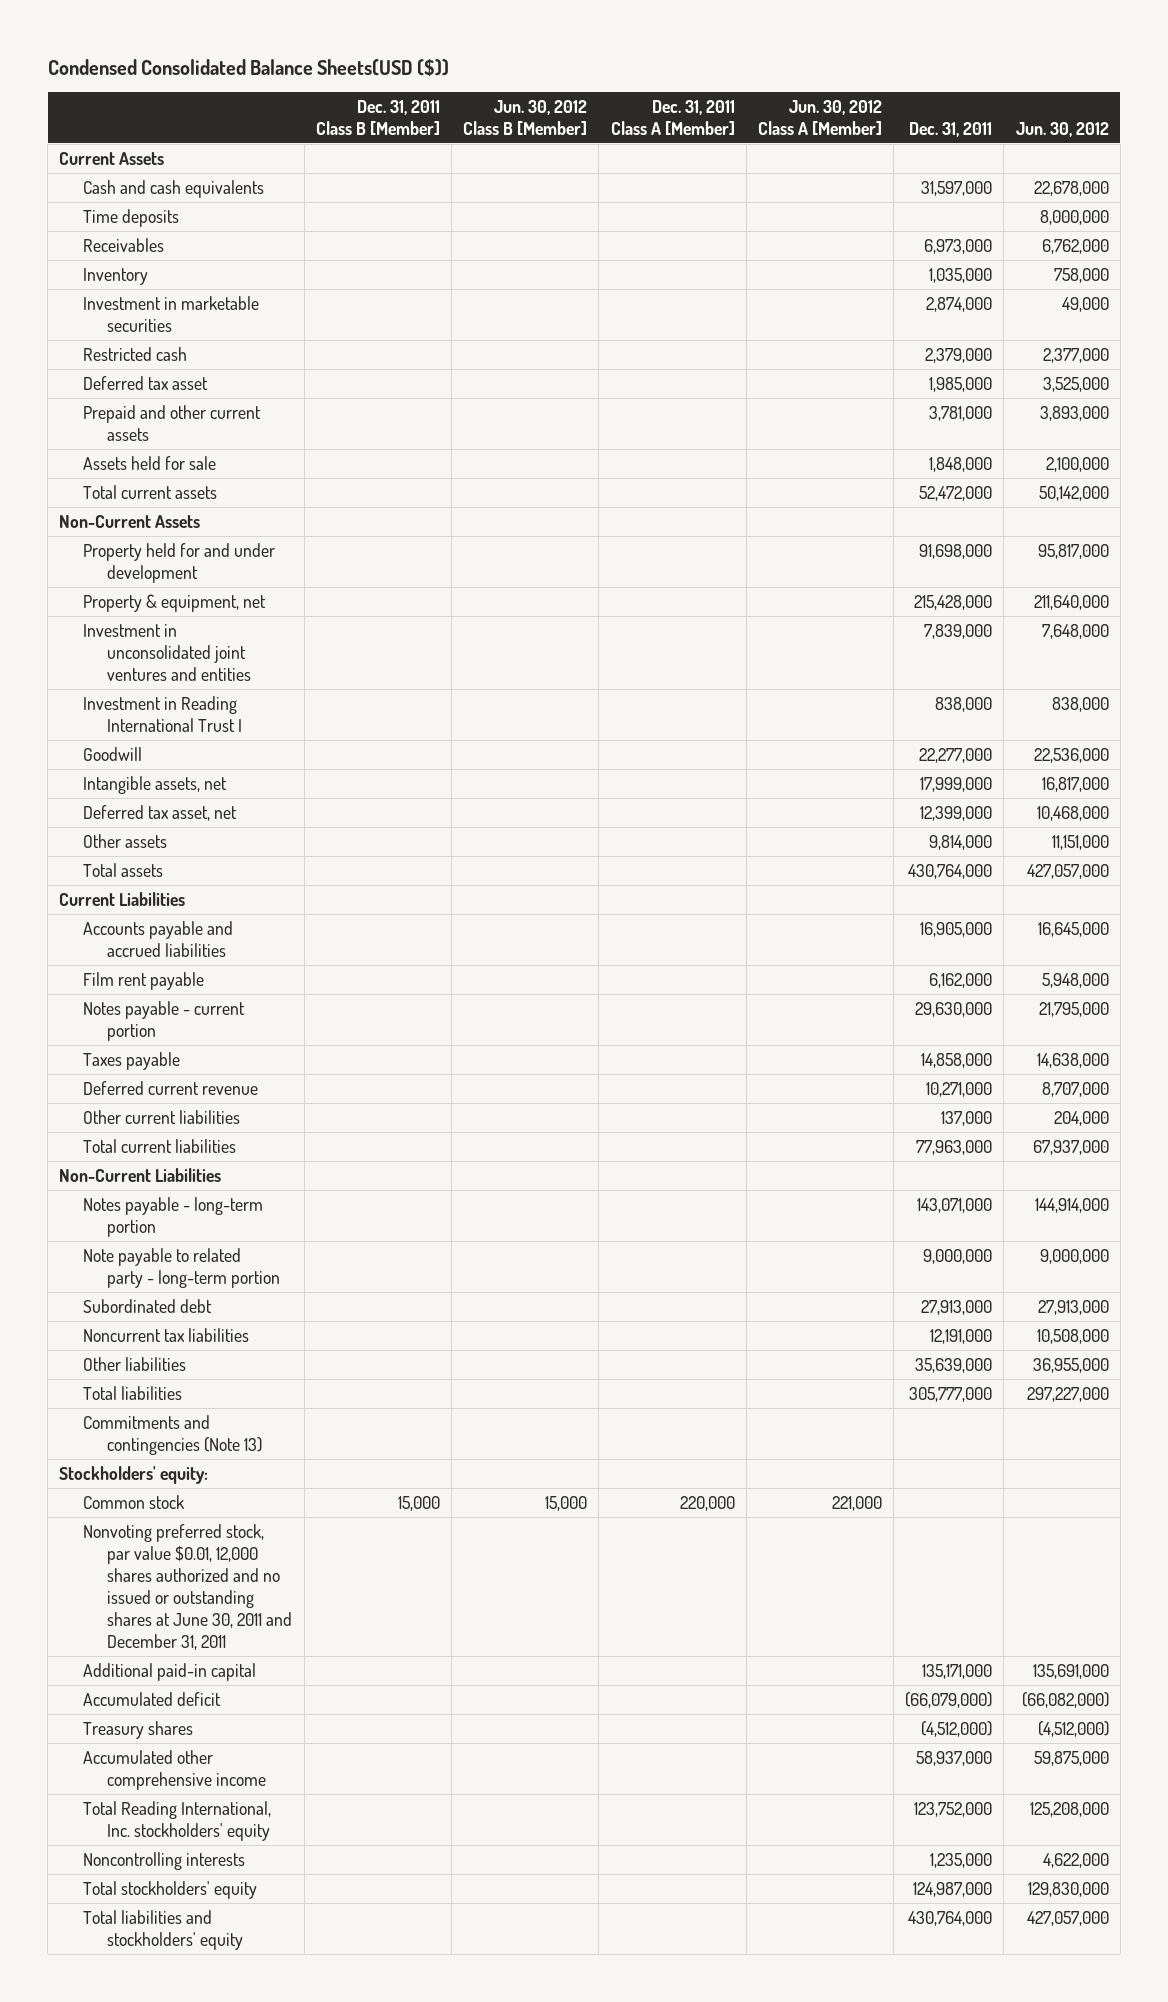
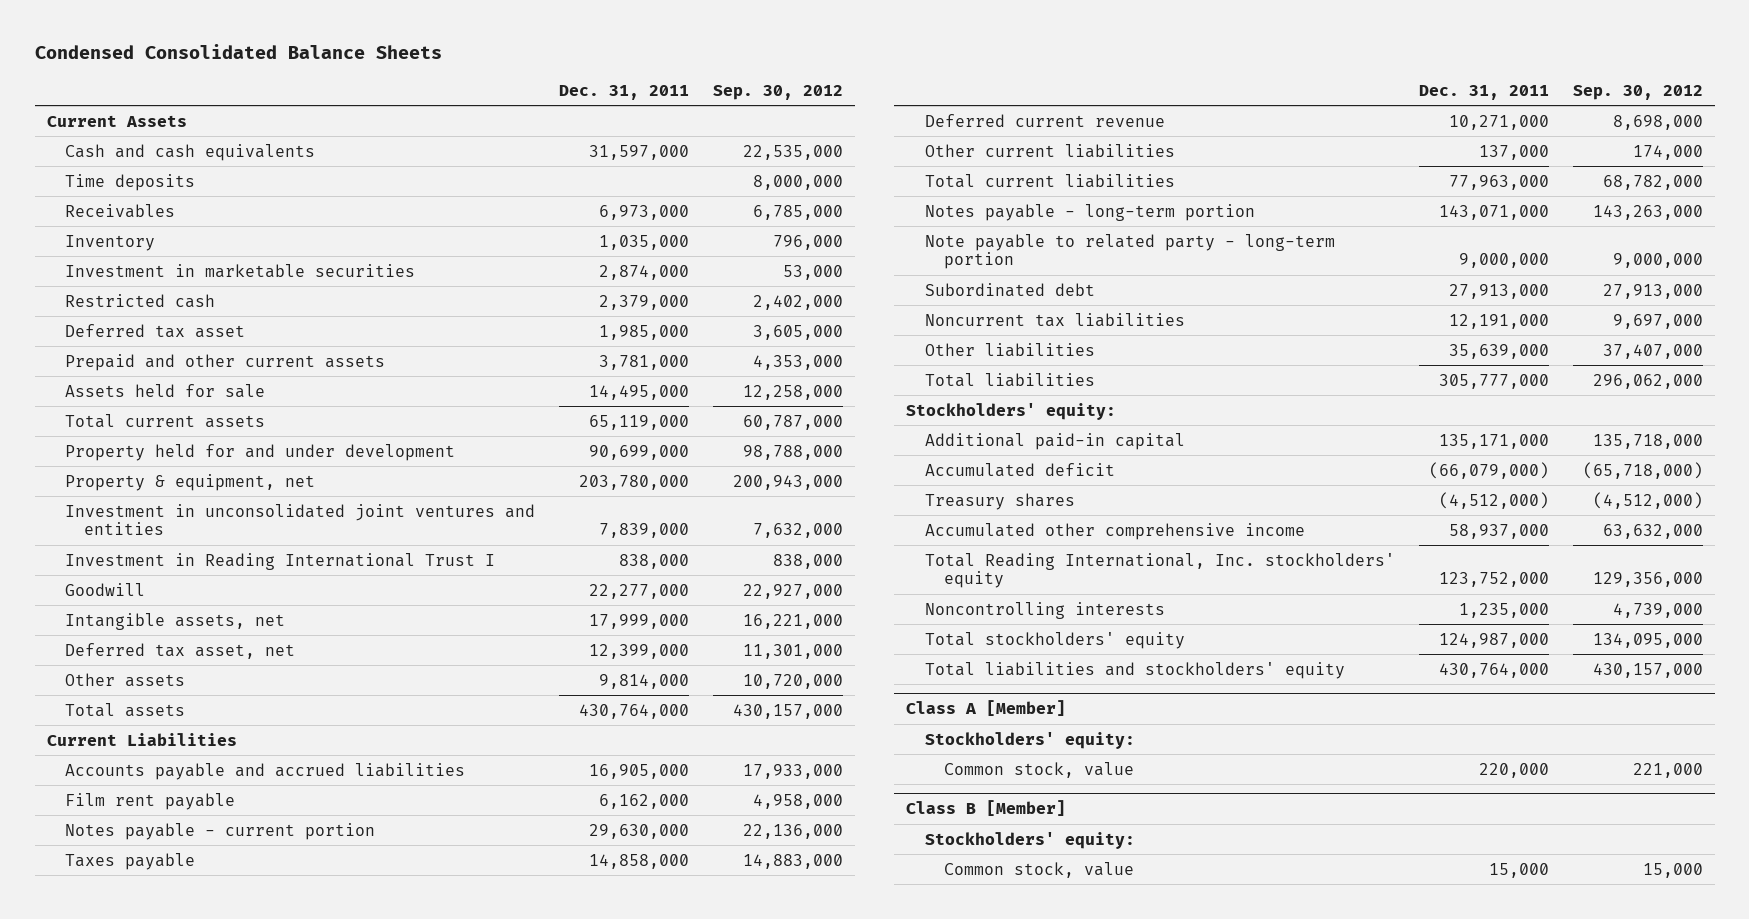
- Condensed Consolidated Balance Sheets(USD ($))
+ Condensed Consolidated Balance Sheets
- | Dec. 31, 2011 Class B [Member] | Jun. 30, 2012 Class B [Member] | Dec. 31, 2011 Class A [Member] | Jun. 30, 2012 Class A [Member] | Dec. 31, 2011 | Jun. 30, 2012
+ | Dec. 31, 2011 | Sep. 30, 2012
- Assets held for sale | | | | | 1,848,000 | 2,100,000
- Total current assets | | | | | 52,472,000 | 50,142,000
- Non-Current Assets
- Property held for and under development | | | | | 91,698,000 | 95,817,000
- Property & equipment, net | | | | | 215,428,000 | 211,640,000
+ Assets held for sale | 14,495,000 | 12,258,000
+ Total current assets | 65,119,000 | 60,787,000
+ Property held for and under development | 90,699,000 | 98,788,000
+ Property & equipment, net | 203,780,000 | 200,943,000
- Non-Current Liabilities
- Commitments and contingencies (Note 13)
- Common stock | 15,000 | 15,000 | 220,000 | 221,000 | |
- Nonvoting preferred stock, par value $0.01, 12,000 shares authorized and no issued or outstanding shares at June 30, 2011 and December 31, 2011
+ Class A [Member]
+ Stockholders' equity:
+ Common stock, value | 220,000 | 221,000
+ Class B [Member]
+ Stockholders' equity:
+ Common stock, value | 15,000 | 15,000

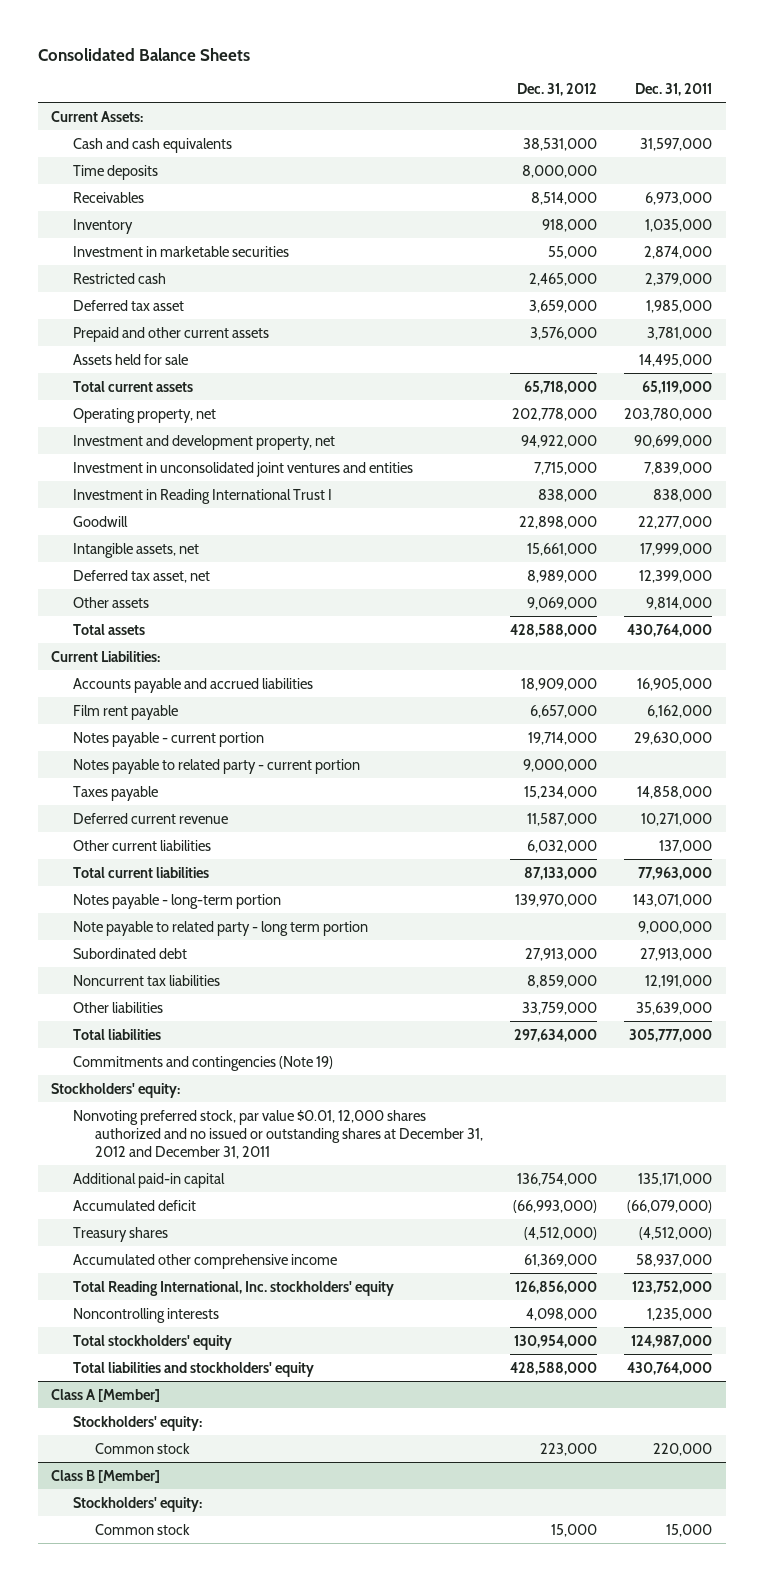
- Condensed Consolidated Balance Sheets
+ Consolidated Balance Sheets
- | Dec. 31, 2011 | Sep. 30, 2012
+ | Dec. 31, 2012 | Dec. 31, 2011
- Current Assets
+ Current Assets:
- Property held for and under development | 90,699,000 | 98,788,000
- Property & equipment, net | 203,780,000 | 200,943,000
+ Operating property, net | 202,778,000 | 203,780,000
+ Investment and development property, net | 94,922,000 | 90,699,000
- Current Liabilities
+ Current Liabilities:
+ Notes payable to related party - current portion | 9,000,000 |
- Note payable to related party - long-term portion | 9,000,000 | 9,000,000
+ Note payable to related party - long term portion | | 9,000,000
+ Commitments and contingencies (Note 19)
+ Nonvoting preferred stock, par value $0.01, 12,000 shares authorized and no issued or outstanding shares at December 31, 2012 and December 31, 2011
@ Class A [Member]
- Common stock, value | 220,000 | 221,000
+ Common stock | 223,000 | 220,000
@ Class B [Member]
- Common stock, value | 15,000 | 15,000
+ Common stock | 15,000 | 15,000

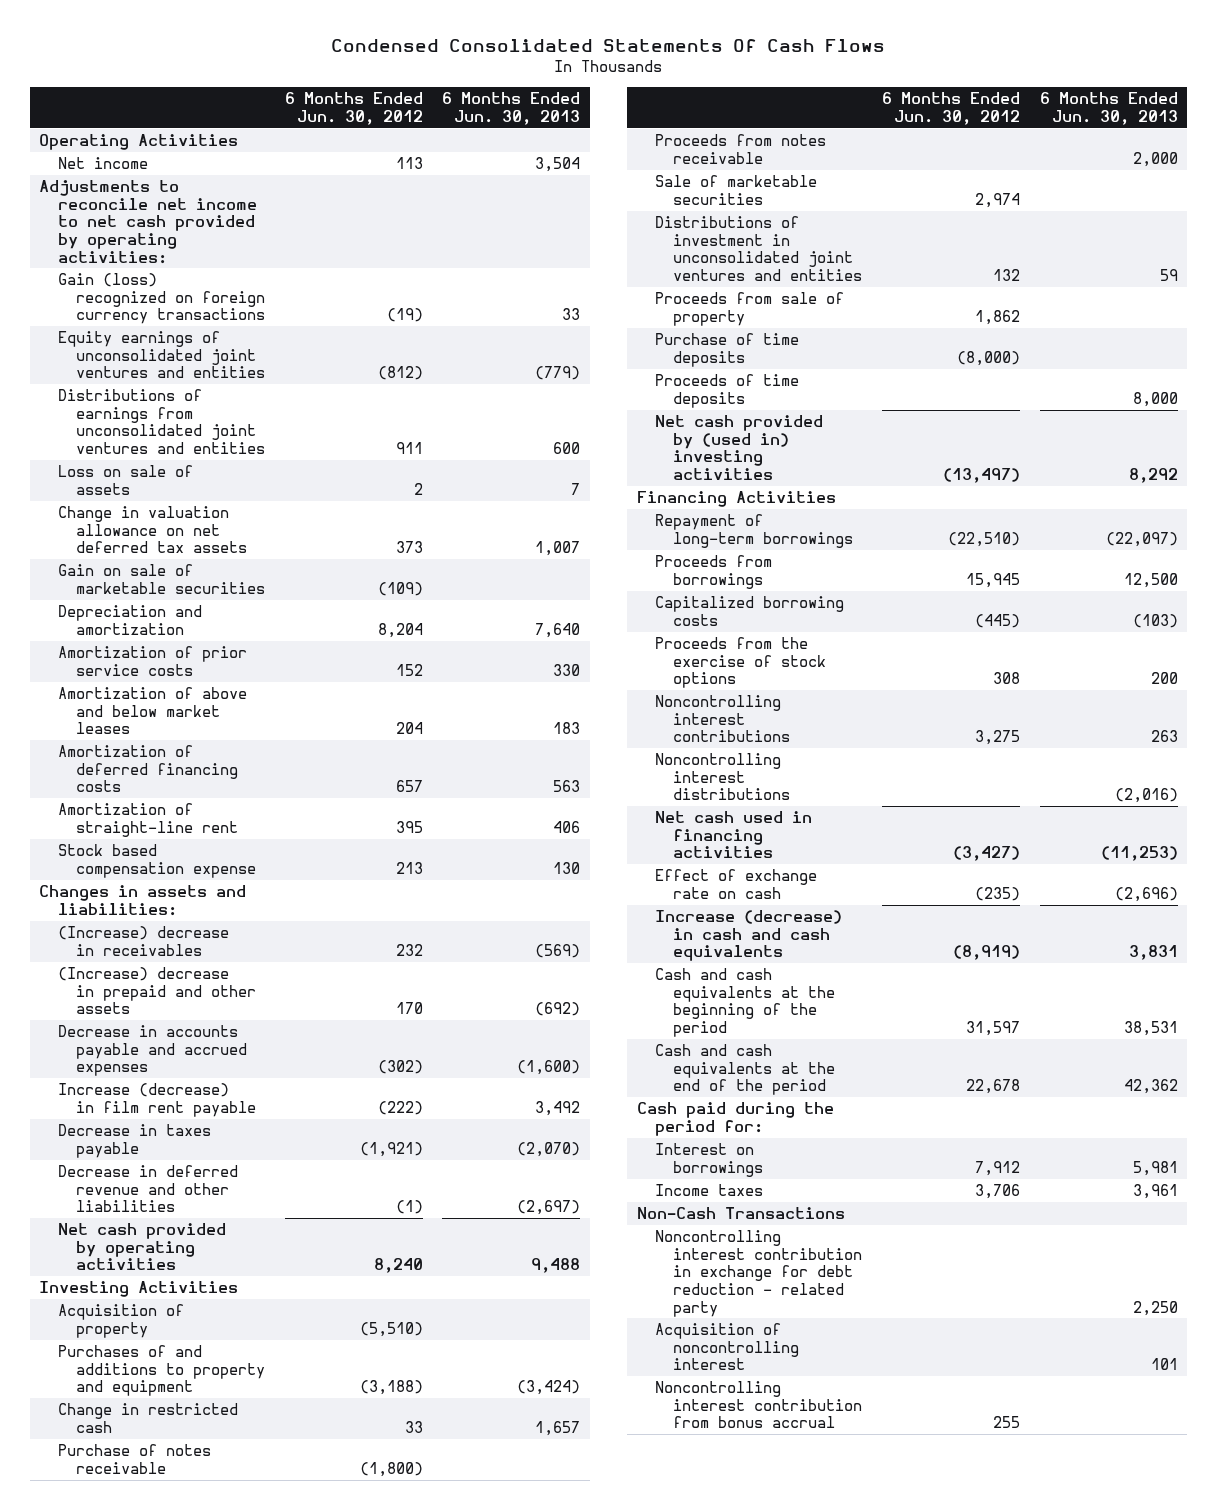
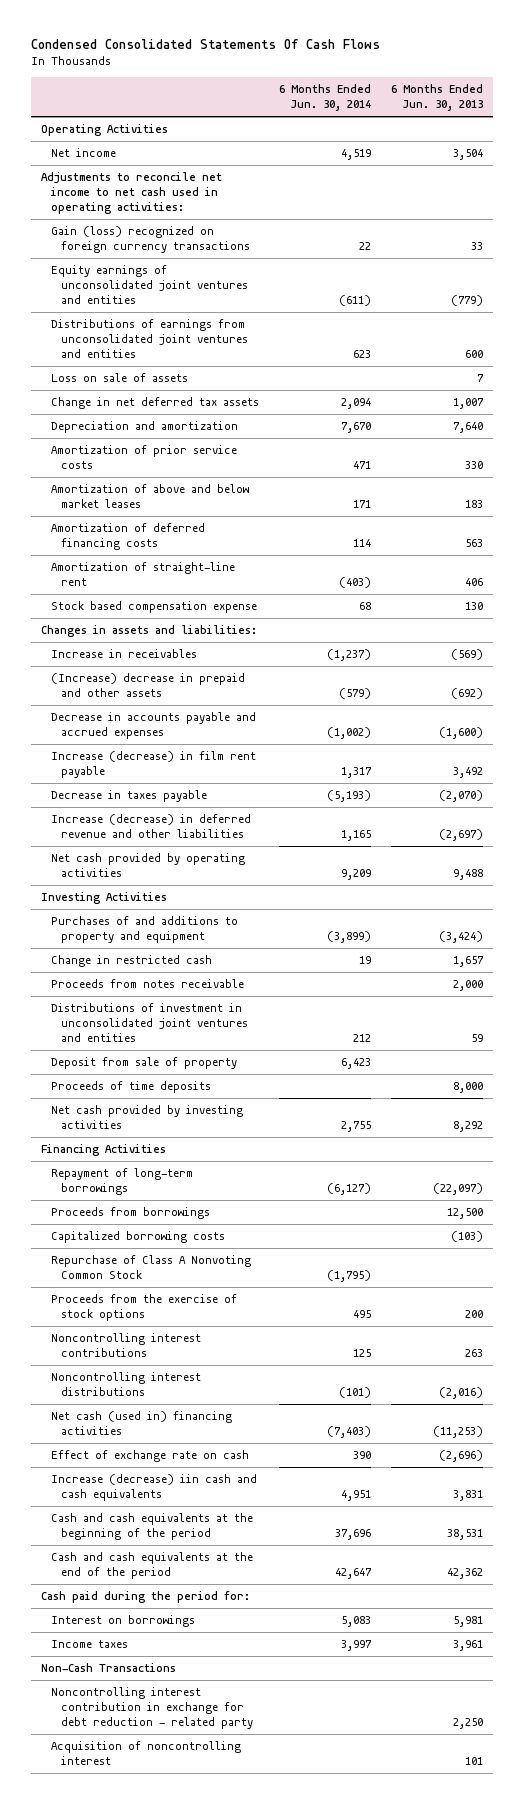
- | 6 Months Ended Jun. 30, 2012 | 6 Months Ended Jun. 30, 2013
+ | 6 Months Ended Jun. 30, 2014 | 6 Months Ended Jun. 30, 2013
- Adjustments to reconcile net income to net cash provided by operating activities:
+ Adjustments to reconcile net income to net cash used in operating activities:
- Change in valuation allowance on net deferred tax assets | 373 | 1,007
- Gain on sale of marketable securities | (109) |
+ Change in net deferred tax assets | 2,094 | 1,007
- (Increase) decrease in receivables | 232 | (569)
+ Increase in receivables | (1,237) | (569)
- Decrease in deferred revenue and other liabilities | (1) | (2,697)
+ Increase (decrease) in deferred revenue and other liabilities | 1,165 | (2,697)
- Acquisition of property | (5,510) |
- Purchase of notes receivable | (1,800) |
- Sale of marketable securities | 2,974 |
- Proceeds from sale of property | 1,862 |
- Purchase of time deposits | (8,000) |
+ Deposit from sale of property | 6,423 |
- Net cash provided by (used in) investing activities | (13,497) | 8,292
+ Net cash provided by investing activities | 2,755 | 8,292
+ Repurchase of Class A Nonvoting Common Stock | (1,795) |
- Net cash used in financing activities | (3,427) | (11,253)
+ Net cash (used in) financing activities | (7,403) | (11,253)
- Increase (decrease) in cash and cash equivalents | (8,919) | 3,831
+ Increase (decrease) iin cash and cash equivalents | 4,951 | 3,831
- Noncontrolling interest contribution from bonus accrual | 255 |

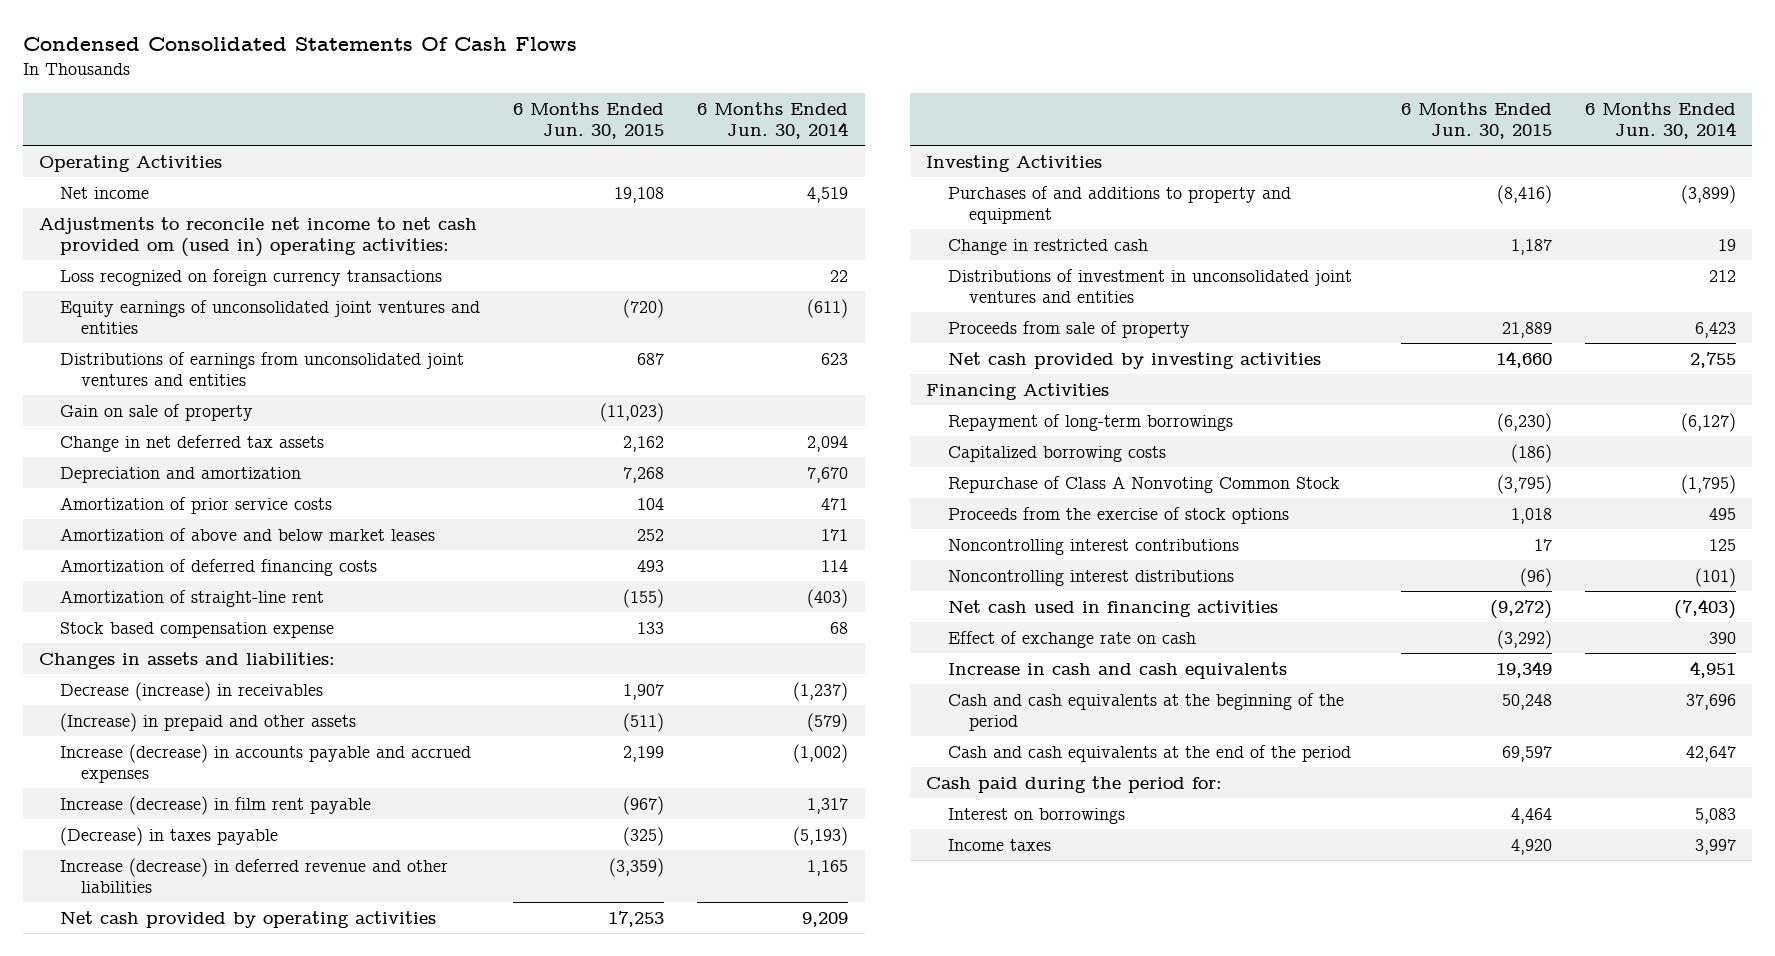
- | 6 Months Ended Jun. 30, 2014 | 6 Months Ended Jun. 30, 2013
+ | 6 Months Ended Jun. 30, 2015 | 6 Months Ended Jun. 30, 2014
- Adjustments to reconcile net income to net cash used in operating activities:
- Gain (loss) recognized on foreign currency transactions | 22 | 33
+ Adjustments to reconcile net income to net cash provided om (used in) operating activities:
+ Loss recognized on foreign currency transactions | | 22
- Loss on sale of assets | | 7
+ Gain on sale of property | (11,023) |
- Increase in receivables | (1,237) | (569)
- (Increase) decrease in prepaid and other assets | (579) | (692)
- Decrease in accounts payable and accrued expenses | (1,002) | (1,600)
+ Decrease (increase) in receivables | 1,907 | (1,237)
+ (Increase) in prepaid and other assets | (511) | (579)
+ Increase (decrease) in accounts payable and accrued expenses | 2,199 | (1,002)
- Decrease in taxes payable | (5,193) | (2,070)
+ (Decrease) in taxes payable | (325) | (5,193)
- Proceeds from notes receivable | | 2,000
- Deposit from sale of property | 6,423 |
- Proceeds of time deposits | | 8,000
+ Proceeds from sale of property | 21,889 | 6,423
- Proceeds from borrowings | | 12,500
- Net cash (used in) financing activities | (7,403) | (11,253)
+ Net cash used in financing activities | (9,272) | (7,403)
- Increase (decrease) iin cash and cash equivalents | 4,951 | 3,831
+ Increase in cash and cash equivalents | 19,349 | 4,951
- Non-Cash Transactions
- Noncontrolling interest contribution in exchange for debt reduction - related party | | 2,250
- Acquisition of noncontrolling interest | | 101

